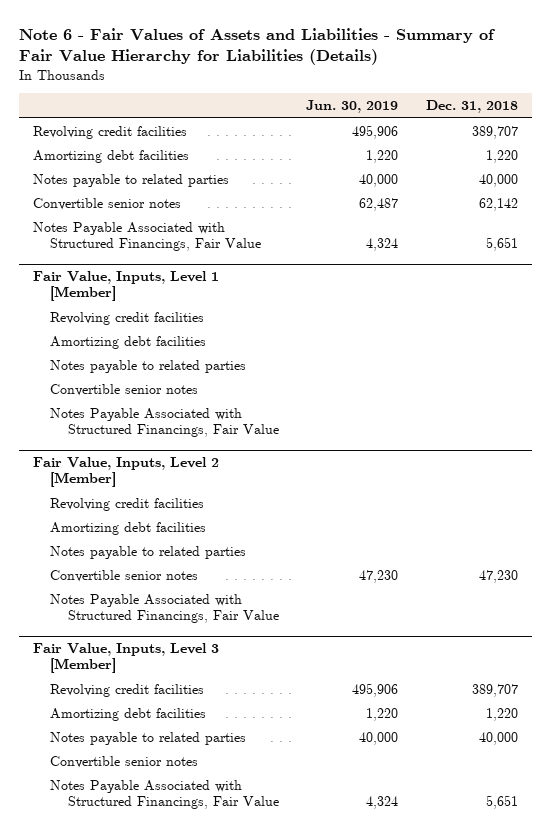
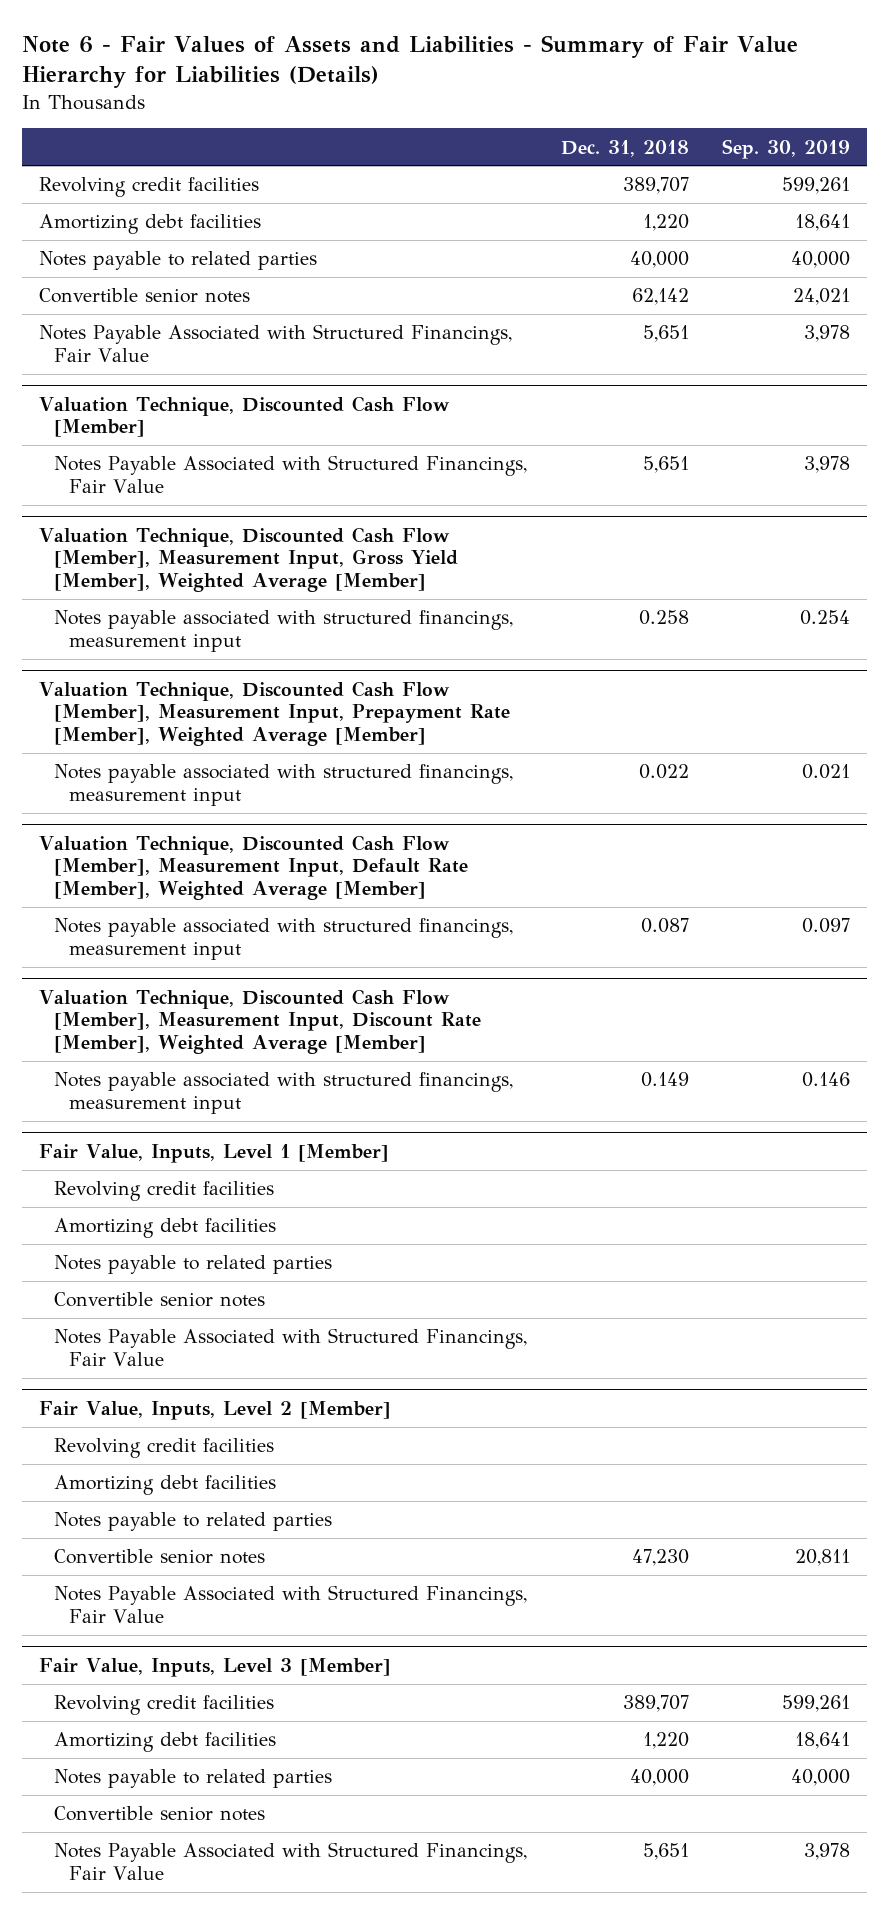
- | Jun. 30, 2019 | Dec. 31, 2018
+ | Dec. 31, 2018 | Sep. 30, 2019
+ Valuation Technique, Discounted Cash Flow [Member]
+ Notes Payable Associated with Structured Financings, Fair Value | 5,651 | 3,978
+ Valuation Technique, Discounted Cash Flow [Member], Measurement Input, Gross Yield [Member], Weighted Average [Member]
+ Notes payable associated with structured financings, measurement input | 0.258 | 0.254
+ Valuation Technique, Discounted Cash Flow [Member], Measurement Input, Prepayment Rate [Member], Weighted Average [Member]
+ Notes payable associated with structured financings, measurement input | 0.022 | 0.021
+ Valuation Technique, Discounted Cash Flow [Member], Measurement Input, Default Rate [Member], Weighted Average [Member]
+ Notes payable associated with structured financings, measurement input | 0.087 | 0.097
+ Valuation Technique, Discounted Cash Flow [Member], Measurement Input, Discount Rate [Member], Weighted Average [Member]
+ Notes payable associated with structured financings, measurement input | 0.149 | 0.146

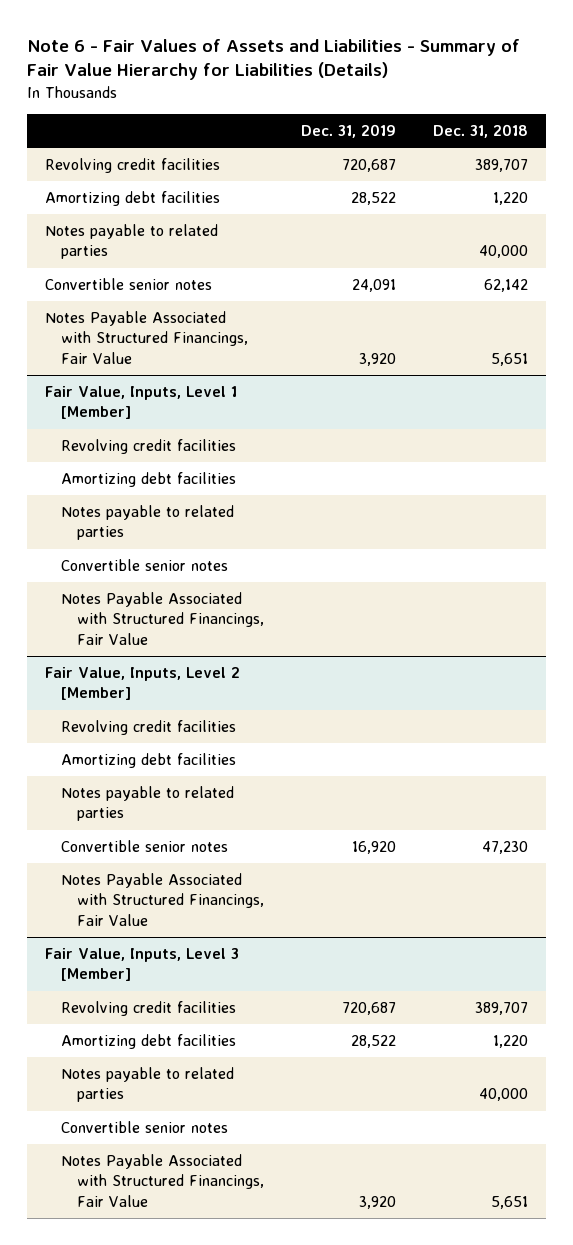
- | Dec. 31, 2018 | Sep. 30, 2019
+ | Dec. 31, 2019 | Dec. 31, 2018
- Valuation Technique, Discounted Cash Flow [Member]
- Notes Payable Associated with Structured Financings, Fair Value | 5,651 | 3,978
- Valuation Technique, Discounted Cash Flow [Member], Measurement Input, Gross Yield [Member], Weighted Average [Member]
- Notes payable associated with structured financings, measurement input | 0.258 | 0.254
- Valuation Technique, Discounted Cash Flow [Member], Measurement Input, Prepayment Rate [Member], Weighted Average [Member]
- Notes payable associated with structured financings, measurement input | 0.022 | 0.021
- Valuation Technique, Discounted Cash Flow [Member], Measurement Input, Default Rate [Member], Weighted Average [Member]
- Notes payable associated with structured financings, measurement input | 0.087 | 0.097
- Valuation Technique, Discounted Cash Flow [Member], Measurement Input, Discount Rate [Member], Weighted Average [Member]
- Notes payable associated with structured financings, measurement input | 0.149 | 0.146

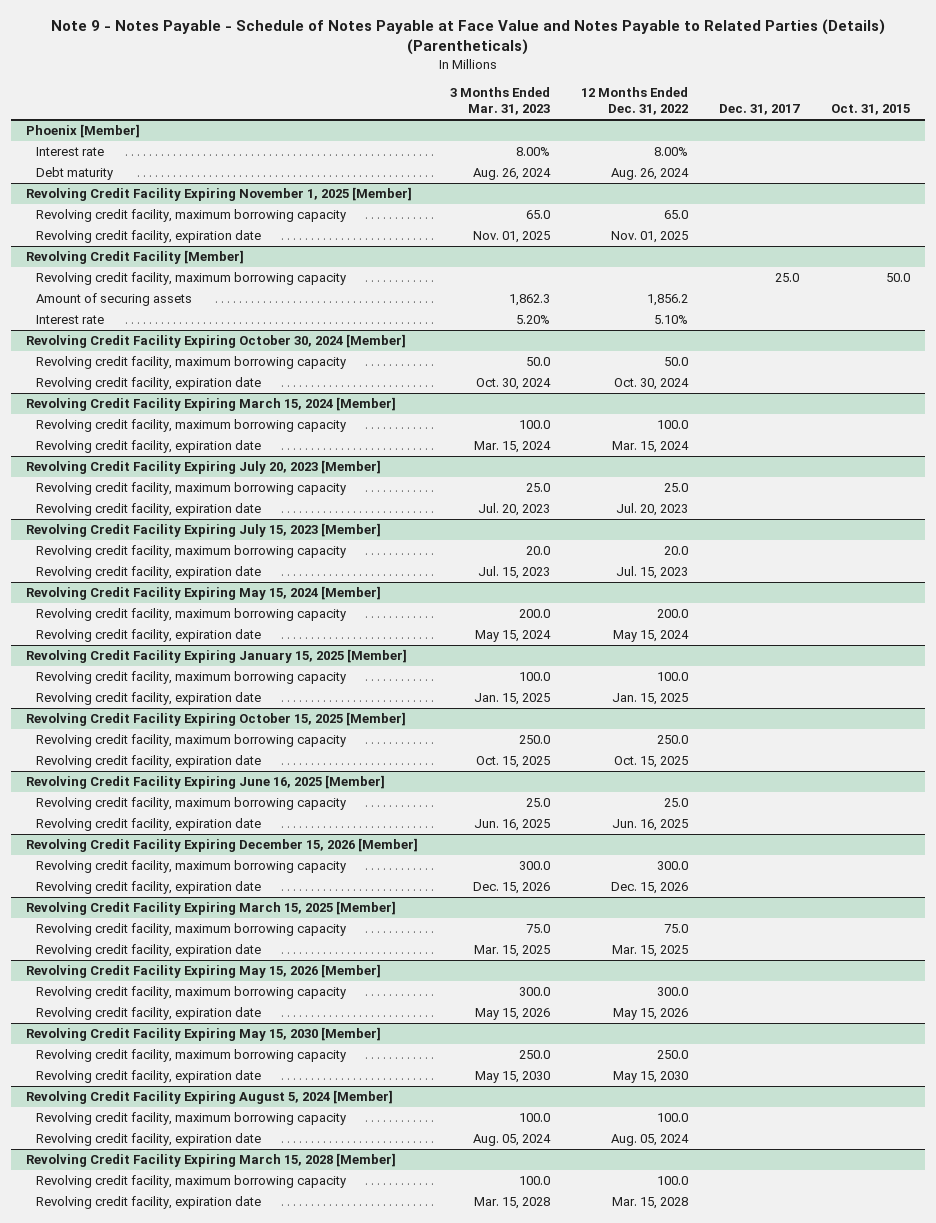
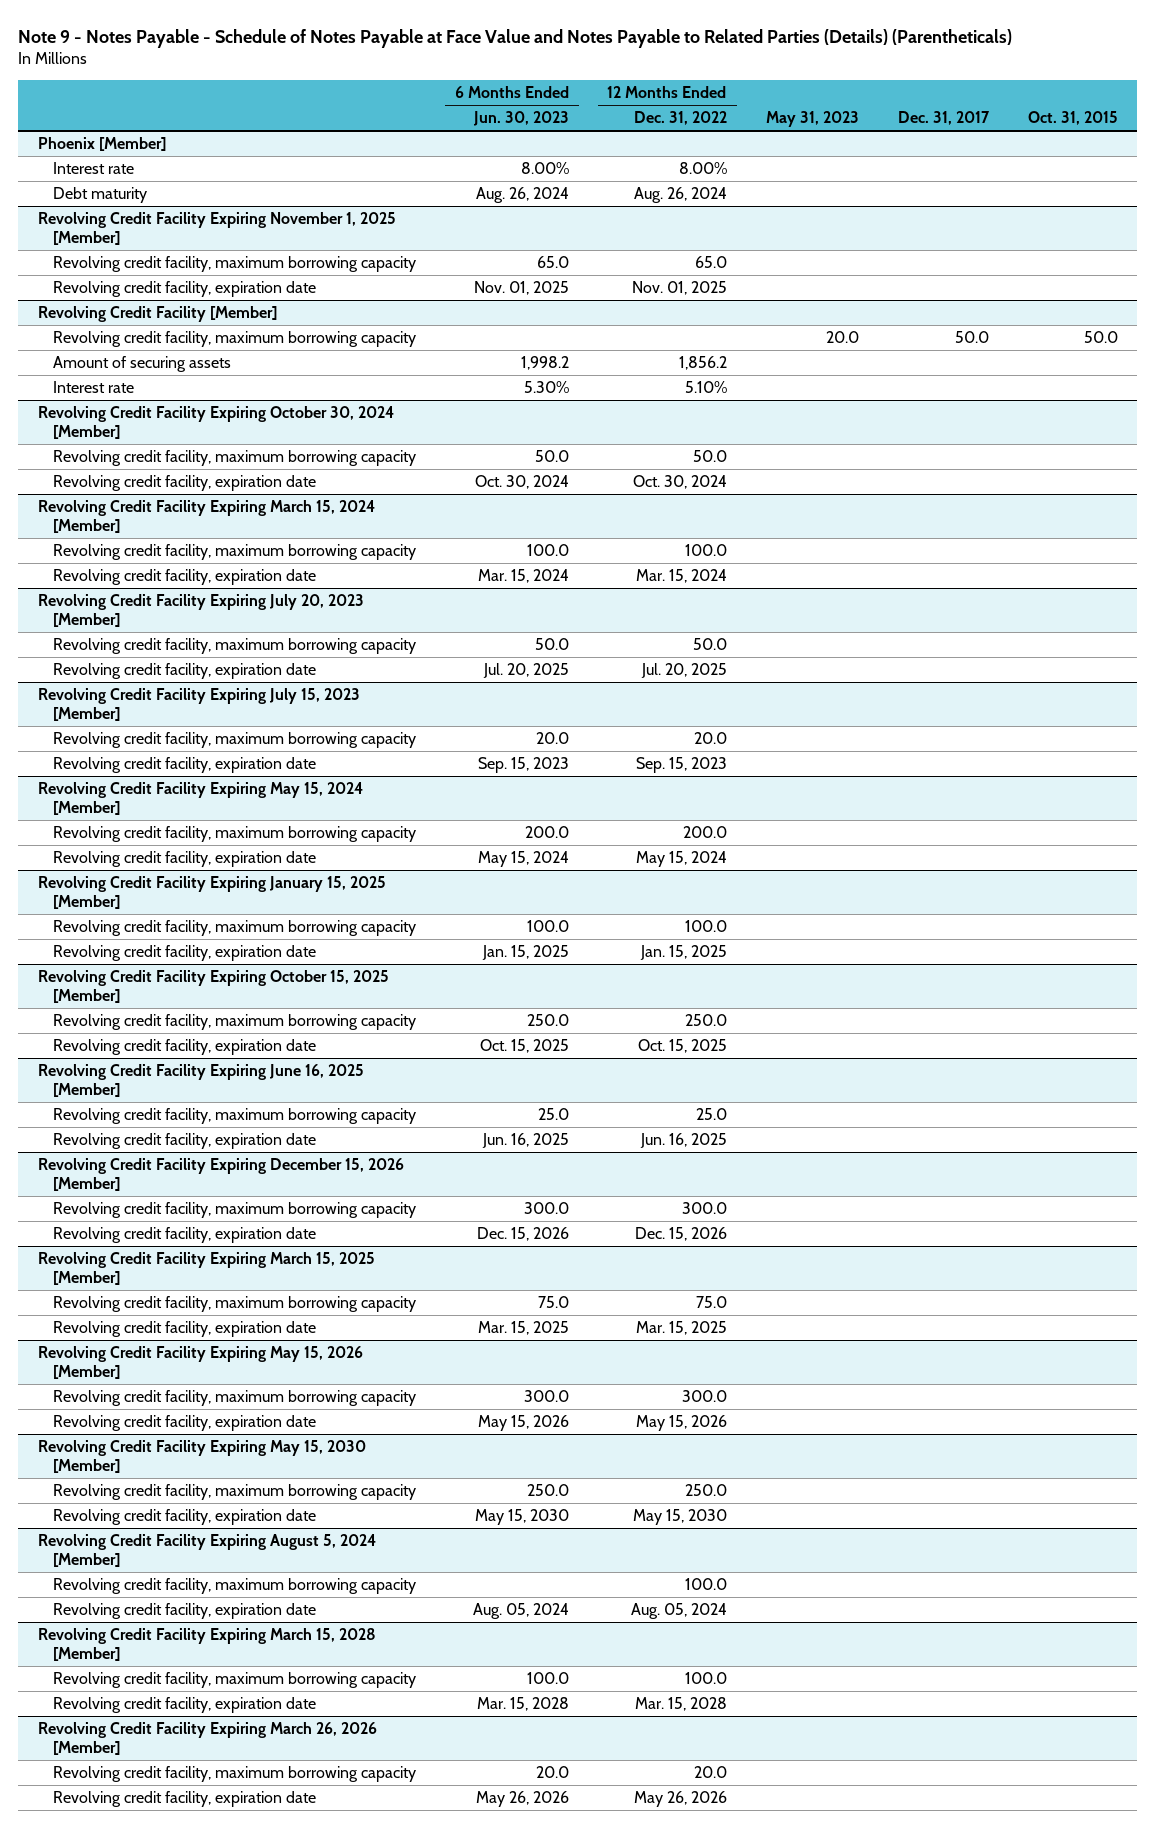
- | 3 Months Ended Mar. 31, 2023 | 12 Months Ended Dec. 31, 2022 | Dec. 31, 2017 | Oct. 31, 2015
+ | 6 Months Ended Jun. 30, 2023 | 12 Months Ended Dec. 31, 2022 | May 31, 2023 | Dec. 31, 2017 | Oct. 31, 2015
@ Revolving Credit Facility [Member]
- Revolving credit facility, maximum borrowing capacity | | | 25.0 | 50.0
+ Revolving credit facility, maximum borrowing capacity | | | 20.0 | 50.0 | 50.0
@ Revolving Credit Facility Expiring July 20, 2023 [Member]
- Revolving credit facility, maximum borrowing capacity | 25.0 | 25.0 | |
- Revolving credit facility, expiration date | Jul. 20, 2023 | Jul. 20, 2023 | |
+ Revolving credit facility, maximum borrowing capacity | 50.0 | 50.0 | | |
+ Revolving credit facility, expiration date | Jul. 20, 2025 | Jul. 20, 2025 | | |
@ Revolving Credit Facility Expiring July 15, 2023 [Member]
- Revolving credit facility, expiration date | Jul. 15, 2023 | Jul. 15, 2023 | |
+ Revolving credit facility, expiration date | Sep. 15, 2023 | Sep. 15, 2023 | | |
+ Revolving Credit Facility Expiring March 26, 2026 [Member]
+ Revolving credit facility, maximum borrowing capacity | 20.0 | 20.0 | | |
+ Revolving credit facility, expiration date | May 26, 2026 | May 26, 2026 | | |

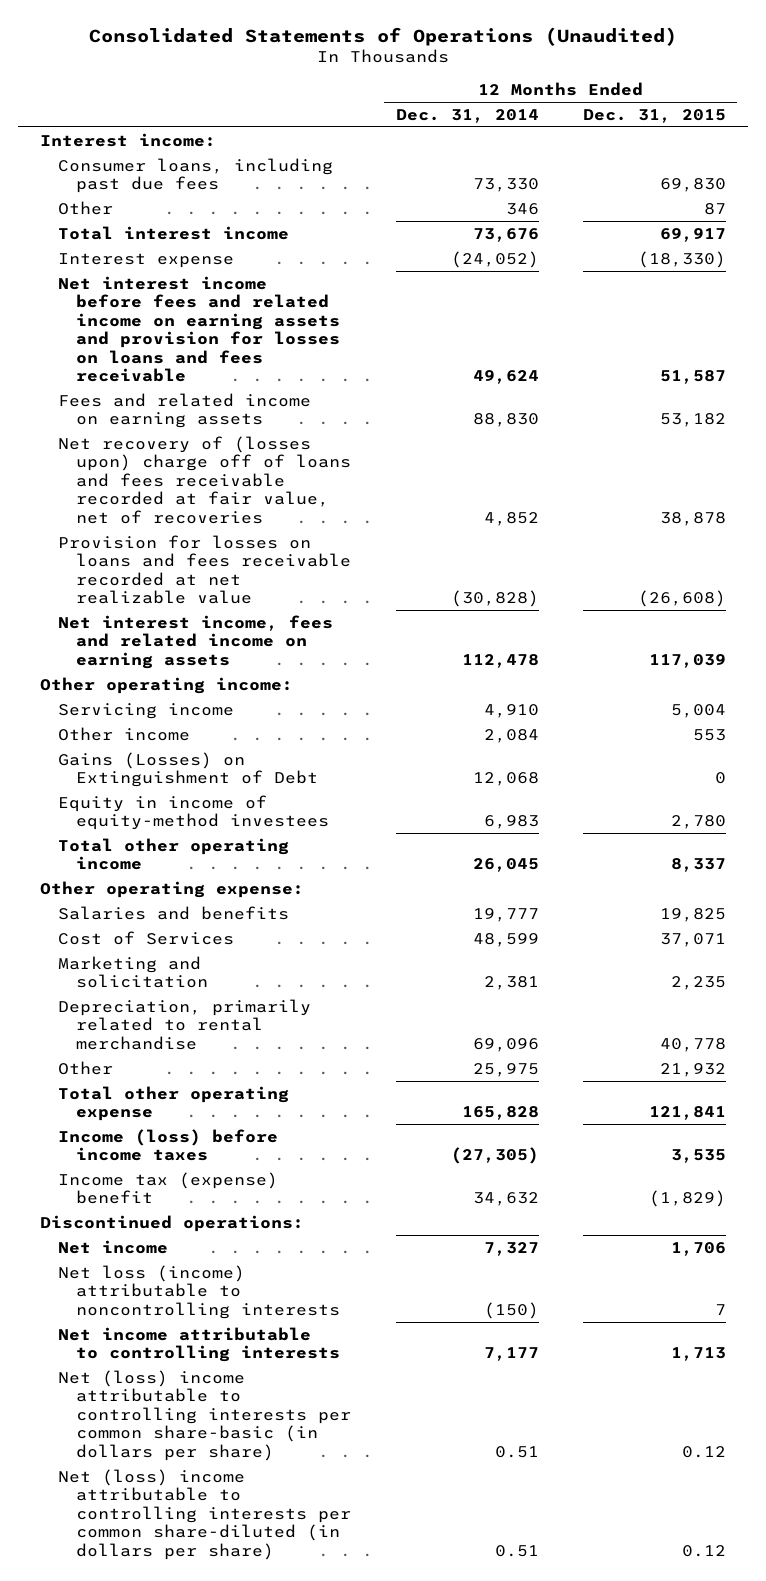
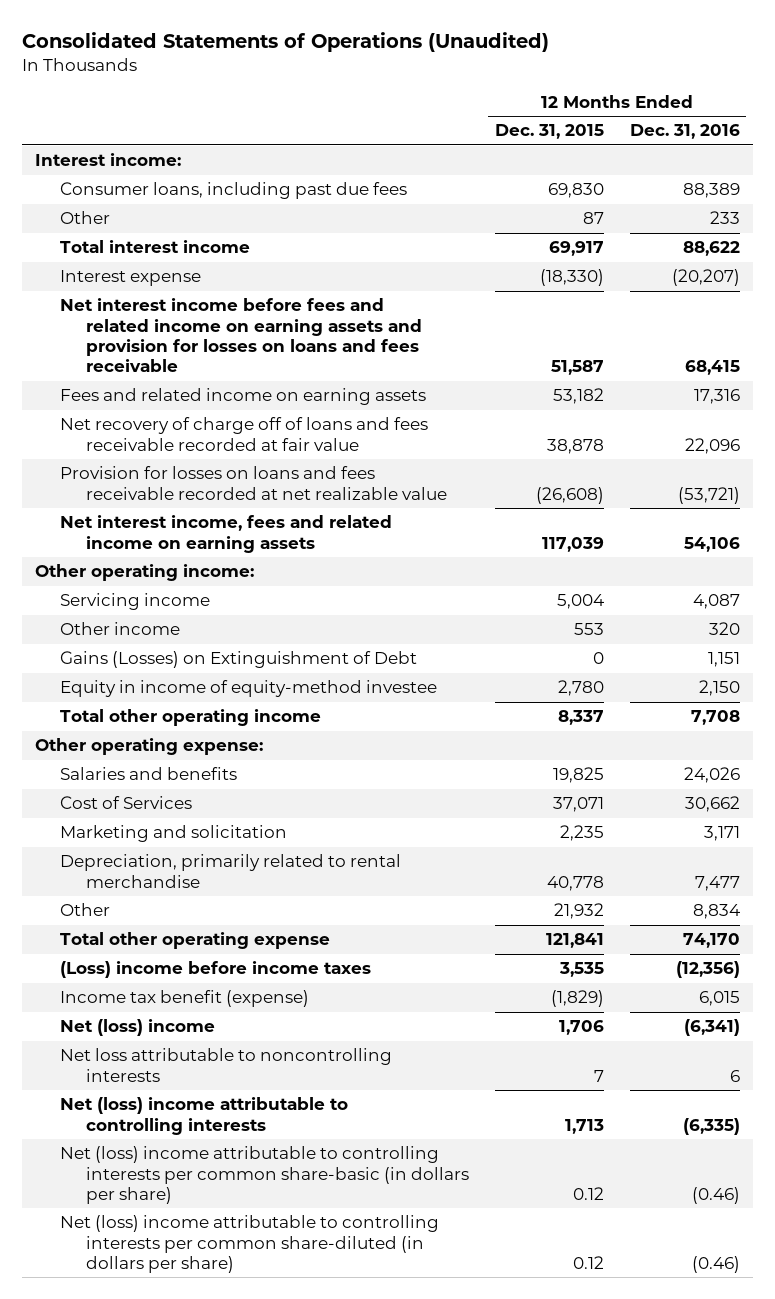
- | 12 Months Ended Dec. 31, 2014 | 12 Months Ended Dec. 31, 2015
+ | 12 Months Ended Dec. 31, 2015 | 12 Months Ended Dec. 31, 2016
- Net recovery of (losses upon) charge off of loans and fees receivable recorded at fair value, net of recoveries | 4,852 | 38,878
+ Net recovery of charge off of loans and fees receivable recorded at fair value | 38,878 | 22,096
- Equity in income of equity-method investees | 6,983 | 2,780
+ Equity in income of equity-method investee | 2,780 | 2,150
- Income (loss) before income taxes | (27,305) | 3,535
- Income tax (expense) benefit | 34,632 | (1,829)
- Discontinued operations:
- Net income | 7,327 | 1,706
- Net loss (income) attributable to noncontrolling interests | (150) | 7
- Net income attributable to controlling interests | 7,177 | 1,713
+ (Loss) income before income taxes | 3,535 | (12,356)
+ Income tax benefit (expense) | (1,829) | 6,015
+ Net (loss) income | 1,706 | (6,341)
+ Net loss attributable to noncontrolling interests | 7 | 6
+ Net (loss) income attributable to controlling interests | 1,713 | (6,335)

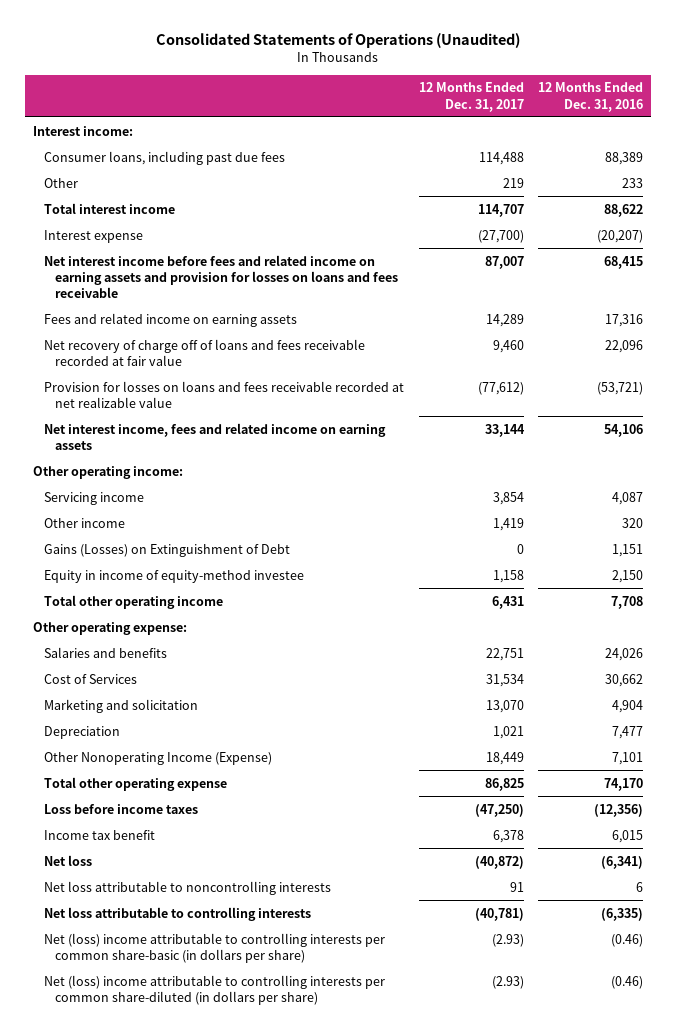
- | 12 Months Ended Dec. 31, 2015 | 12 Months Ended Dec. 31, 2016
+ | 12 Months Ended Dec. 31, 2017 | 12 Months Ended Dec. 31, 2016
- Marketing and solicitation | 2,235 | 3,171
- Depreciation, primarily related to rental merchandise | 40,778 | 7,477
- Other | 21,932 | 8,834
+ Marketing and solicitation | 13,070 | 4,904
+ Depreciation | 1,021 | 7,477
+ Other Nonoperating Income (Expense) | 18,449 | 7,101
- (Loss) income before income taxes | 3,535 | (12,356)
- Income tax benefit (expense) | (1,829) | 6,015
- Net (loss) income | 1,706 | (6,341)
+ Loss before income taxes | (47,250) | (12,356)
+ Income tax benefit | 6,378 | 6,015
+ Net loss | (40,872) | (6,341)
- Net (loss) income attributable to controlling interests | 1,713 | (6,335)
+ Net loss attributable to controlling interests | (40,781) | (6,335)

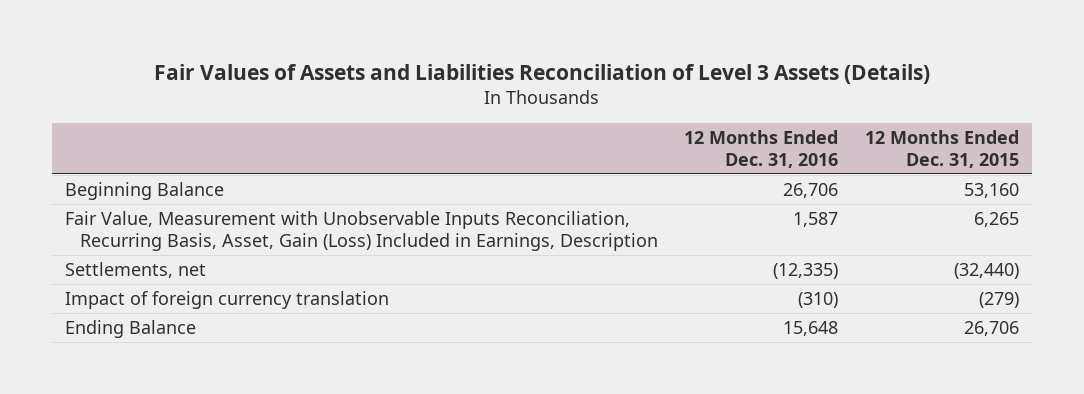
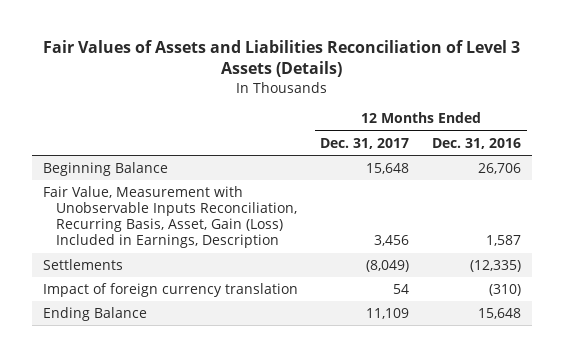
- | 12 Months Ended Dec. 31, 2016 | 12 Months Ended Dec. 31, 2015
+ | 12 Months Ended Dec. 31, 2017 | 12 Months Ended Dec. 31, 2016
- Settlements, net | (12,335) | (32,440)
+ Settlements | (8,049) | (12,335)

